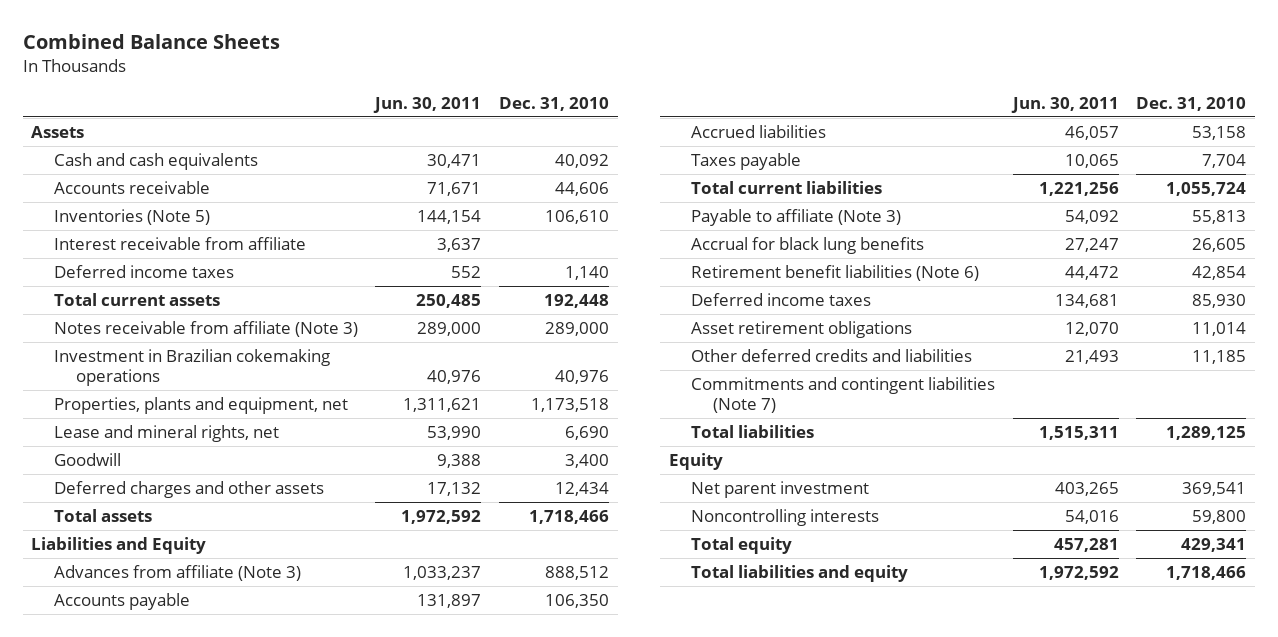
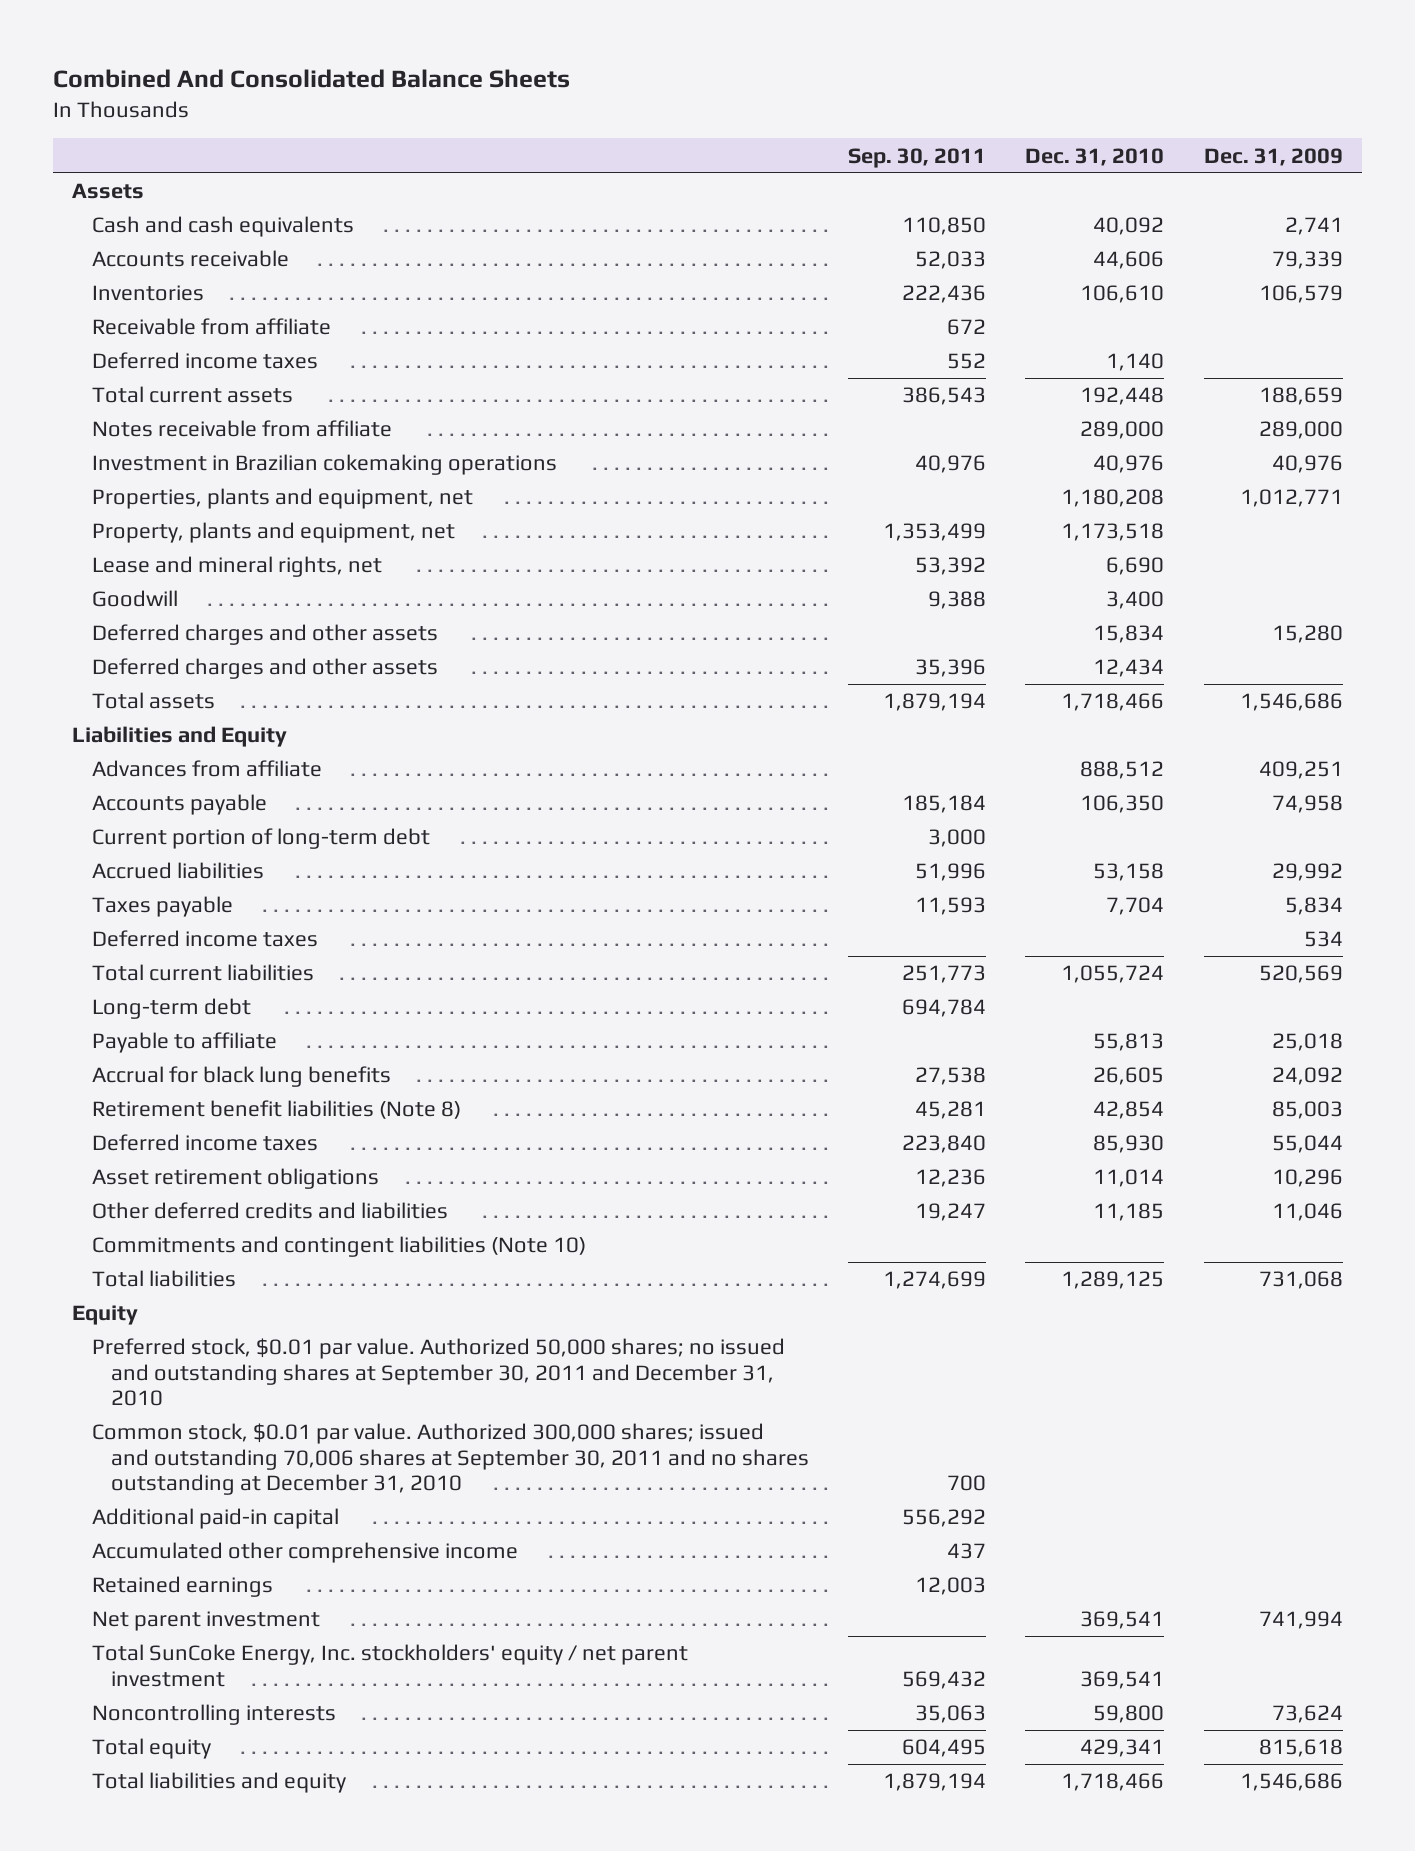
- Combined Balance Sheets
+ Combined And Consolidated Balance Sheets
- | Jun. 30, 2011 | Dec. 31, 2010
+ | Sep. 30, 2011 | Dec. 31, 2010 | Dec. 31, 2009
- Inventories (Note 5) | 144,154 | 106,610
- Interest receivable from affiliate | 3,637 |
+ Inventories | 222,436 | 106,610 | 106,579
+ Receivable from affiliate | 672 | |
- Notes receivable from affiliate (Note 3) | 289,000 | 289,000
+ Notes receivable from affiliate | | 289,000 | 289,000
- Properties, plants and equipment, net | 1,311,621 | 1,173,518
+ Properties, plants and equipment, net | | 1,180,208 | 1,012,771
+ Property, plants and equipment, net | 1,353,499 | 1,173,518 |
+ Deferred charges and other assets | | 15,834 | 15,280
- Advances from affiliate (Note 3) | 1,033,237 | 888,512
+ Advances from affiliate | | 888,512 | 409,251
+ Current portion of long-term debt | 3,000 | |
+ Deferred income taxes | | | 534
- Payable to affiliate (Note 3) | 54,092 | 55,813
+ Long-term debt | 694,784 | |
+ Payable to affiliate | | 55,813 | 25,018
- Retirement benefit liabilities (Note 6) | 44,472 | 42,854
+ Retirement benefit liabilities (Note 8) | 45,281 | 42,854 | 85,003
- Commitments and contingent liabilities (Note 7)
+ Commitments and contingent liabilities (Note 10)
+ Preferred stock, $0.01 par value. Authorized 50,000 shares; no issued and outstanding shares at September 30, 2011 and December 31, 2010
+ Common stock, $0.01 par value. Authorized 300,000 shares; issued and outstanding 70,006 shares at September 30, 2011 and no shares outstanding at December 31, 2010 | 700 | |
+ Additional paid-in capital | 556,292 | |
+ Accumulated other comprehensive income | 437 | |
+ Retained earnings | 12,003 | |
+ Total SunCoke Energy, Inc. stockholders' equity / net parent investment | 569,432 | 369,541 |

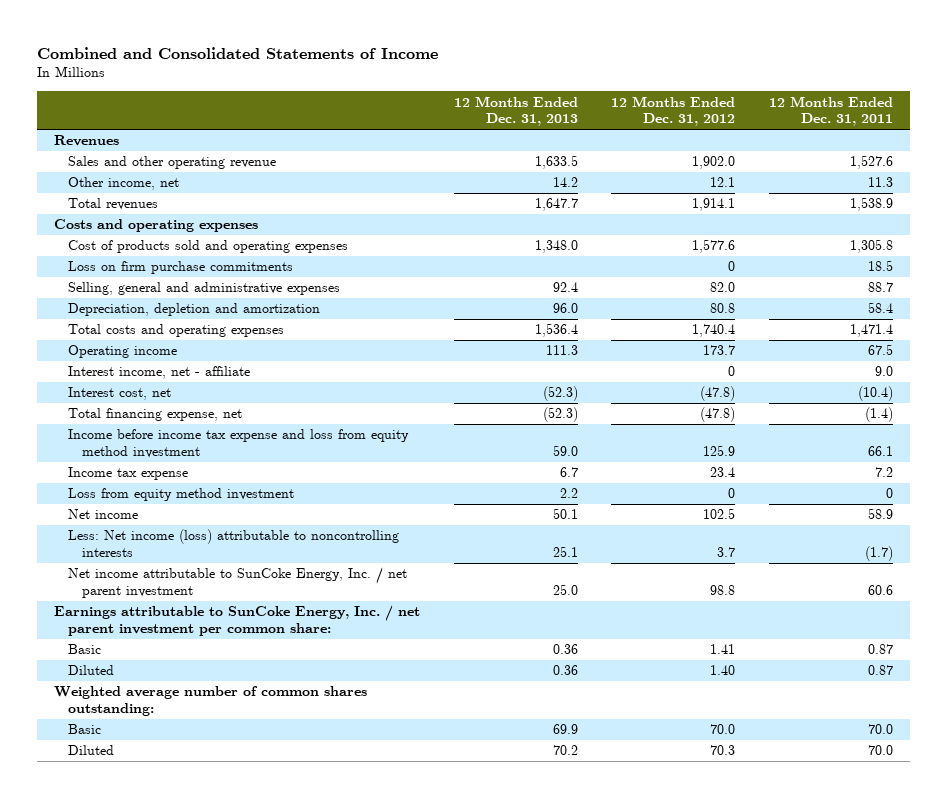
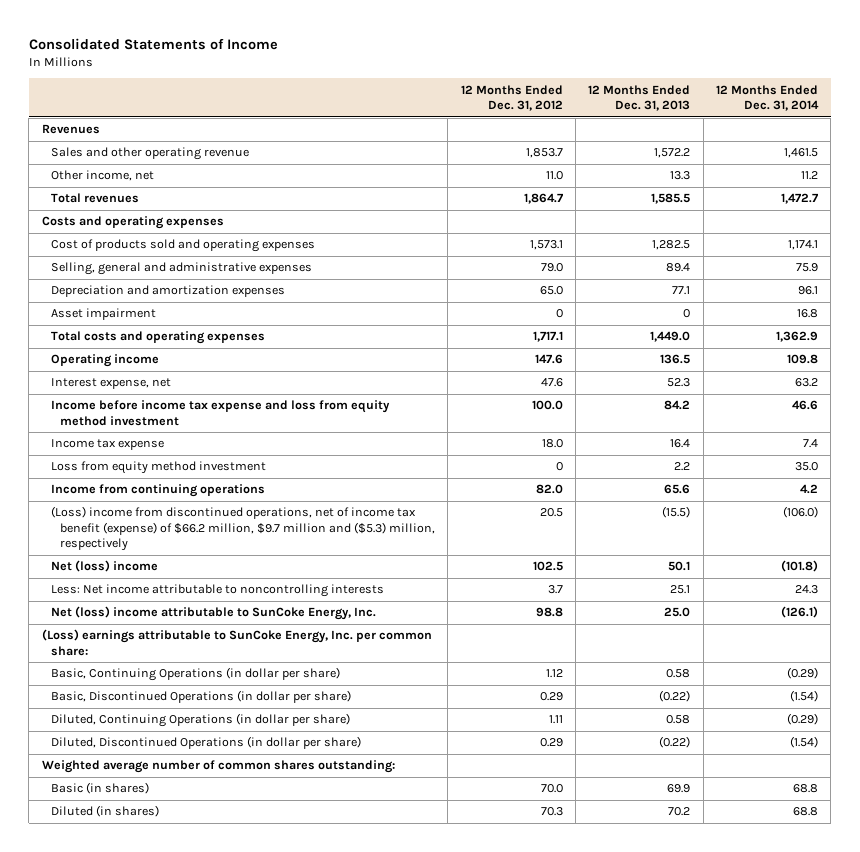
- Combined and Consolidated Statements of Income
+ Consolidated Statements of Income
- | 12 Months Ended Dec. 31, 2013 | 12 Months Ended Dec. 31, 2012 | 12 Months Ended Dec. 31, 2011
+ | 12 Months Ended Dec. 31, 2012 | 12 Months Ended Dec. 31, 2013 | 12 Months Ended Dec. 31, 2014
- Sales and other operating revenue | 1,633.5 | 1,902.0 | 1,527.6
- Other income, net | 14.2 | 12.1 | 11.3
- Total revenues | 1,647.7 | 1,914.1 | 1,538.9
+ Sales and other operating revenue | 1,853.7 | 1,572.2 | 1,461.5
+ Other income, net | 11.0 | 13.3 | 11.2
+ Total revenues | 1,864.7 | 1,585.5 | 1,472.7
- Cost of products sold and operating expenses | 1,348.0 | 1,577.6 | 1,305.8
- Loss on firm purchase commitments | | 0 | 18.5
- Selling, general and administrative expenses | 92.4 | 82.0 | 88.7
- Depreciation, depletion and amortization | 96.0 | 80.8 | 58.4
- Total costs and operating expenses | 1,536.4 | 1,740.4 | 1,471.4
- Operating income | 111.3 | 173.7 | 67.5
- Interest income, net - affiliate | | 0 | 9.0
- Interest cost, net | (52.3) | (47.8) | (10.4)
- Total financing expense, net | (52.3) | (47.8) | (1.4)
- Income before income tax expense and loss from equity method investment | 59.0 | 125.9 | 66.1
- Income tax expense | 6.7 | 23.4 | 7.2
+ Cost of products sold and operating expenses | 1,573.1 | 1,282.5 | 1,174.1
+ Selling, general and administrative expenses | 79.0 | 89.4 | 75.9
+ Depreciation and amortization expenses | 65.0 | 77.1 | 96.1
+ Asset impairment | 0 | 0 | 16.8
+ Total costs and operating expenses | 1,717.1 | 1,449.0 | 1,362.9
+ Operating income | 147.6 | 136.5 | 109.8
+ Interest expense, net | 47.6 | 52.3 | 63.2
+ Income before income tax expense and loss from equity method investment | 100.0 | 84.2 | 46.6
+ Income tax expense | 18.0 | 16.4 | 7.4
- Net income | 50.1 | 102.5 | 58.9
- Less: Net income (loss) attributable to noncontrolling interests | 25.1 | 3.7 | (1.7)
- Net income attributable to SunCoke Energy, Inc. / net parent investment | 25.0 | 98.8 | 60.6
- Earnings attributable to SunCoke Energy, Inc. / net parent investment per common share:
- Basic | 0.36 | 1.41 | 0.87
- Diluted | 0.36 | 1.40 | 0.87
+ Income from continuing operations | 82.0 | 65.6 | 4.2
+ (Loss) income from discontinued operations, net of income tax benefit (expense) of $66.2 million, $9.7 million and ($5.3) million, respectively | 20.5 | (15.5) | (106.0)
+ Net (loss) income | 102.5 | 50.1 | (101.8)
+ Less: Net income attributable to noncontrolling interests | 3.7 | 25.1 | 24.3
+ Net (loss) income attributable to SunCoke Energy, Inc. | 98.8 | 25.0 | (126.1)
+ (Loss) earnings attributable to SunCoke Energy, Inc. per common share:
+ Basic, Continuing Operations (in dollar per share) | 1.12 | 0.58 | (0.29)
+ Basic, Discontinued Operations (in dollar per share) | 0.29 | (0.22) | (1.54)
+ Diluted, Continuing Operations (in dollar per share) | 1.11 | 0.58 | (0.29)
+ Diluted, Discontinued Operations (in dollar per share) | 0.29 | (0.22) | (1.54)
- Basic | 69.9 | 70.0 | 70.0
- Diluted | 70.2 | 70.3 | 70.0
+ Basic (in shares) | 70.0 | 69.9 | 68.8
+ Diluted (in shares) | 70.3 | 70.2 | 68.8

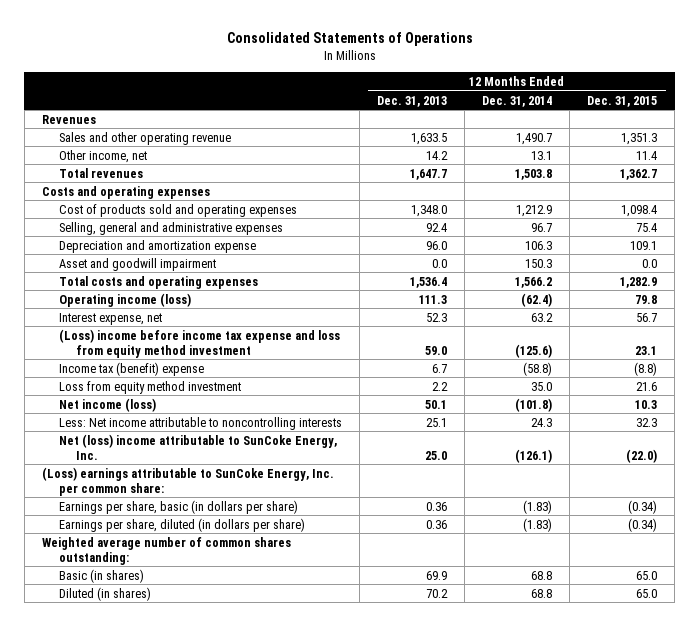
- Consolidated Statements of Income
+ Consolidated Statements of Operations
- | 12 Months Ended Dec. 31, 2012 | 12 Months Ended Dec. 31, 2013 | 12 Months Ended Dec. 31, 2014
+ | 12 Months Ended Dec. 31, 2013 | 12 Months Ended Dec. 31, 2014 | 12 Months Ended Dec. 31, 2015
- Sales and other operating revenue | 1,853.7 | 1,572.2 | 1,461.5
- Other income, net | 11.0 | 13.3 | 11.2
- Total revenues | 1,864.7 | 1,585.5 | 1,472.7
+ Sales and other operating revenue | 1,633.5 | 1,490.7 | 1,351.3
+ Other income, net | 14.2 | 13.1 | 11.4
+ Total revenues | 1,647.7 | 1,503.8 | 1,362.7
- Cost of products sold and operating expenses | 1,573.1 | 1,282.5 | 1,174.1
- Selling, general and administrative expenses | 79.0 | 89.4 | 75.9
- Depreciation and amortization expenses | 65.0 | 77.1 | 96.1
- Asset impairment | 0 | 0 | 16.8
- Total costs and operating expenses | 1,717.1 | 1,449.0 | 1,362.9
- Operating income | 147.6 | 136.5 | 109.8
+ Cost of products sold and operating expenses | 1,348.0 | 1,212.9 | 1,098.4
+ Selling, general and administrative expenses | 92.4 | 96.7 | 75.4
+ Depreciation and amortization expense | 96.0 | 106.3 | 109.1
+ Asset and goodwill impairment | 0.0 | 150.3 | 0.0
+ Total costs and operating expenses | 1,536.4 | 1,566.2 | 1,282.9
+ Operating income (loss) | 111.3 | (62.4) | 79.8
- Income before income tax expense and loss from equity method investment | 100.0 | 84.2 | 46.6
- Income tax expense | 18.0 | 16.4 | 7.4
+ (Loss) income before income tax expense and loss from equity method investment | 59.0 | (125.6) | 23.1
+ Income tax (benefit) expense | 6.7 | (58.8) | (8.8)
- Income from continuing operations | 82.0 | 65.6 | 4.2
- (Loss) income from discontinued operations, net of income tax benefit (expense) of $66.2 million, $9.7 million and ($5.3) million, respectively | 20.5 | (15.5) | (106.0)
- Net (loss) income | 102.5 | 50.1 | (101.8)
+ Net income (loss) | 50.1 | (101.8) | 10.3
- Basic, Continuing Operations (in dollar per share) | 1.12 | 0.58 | (0.29)
- Basic, Discontinued Operations (in dollar per share) | 0.29 | (0.22) | (1.54)
- Diluted, Continuing Operations (in dollar per share) | 1.11 | 0.58 | (0.29)
- Diluted, Discontinued Operations (in dollar per share) | 0.29 | (0.22) | (1.54)
+ Earnings per share, basic (in dollars per share) | 0.36 | (1.83) | (0.34)
+ Earnings per share, diluted (in dollars per share) | 0.36 | (1.83) | (0.34)

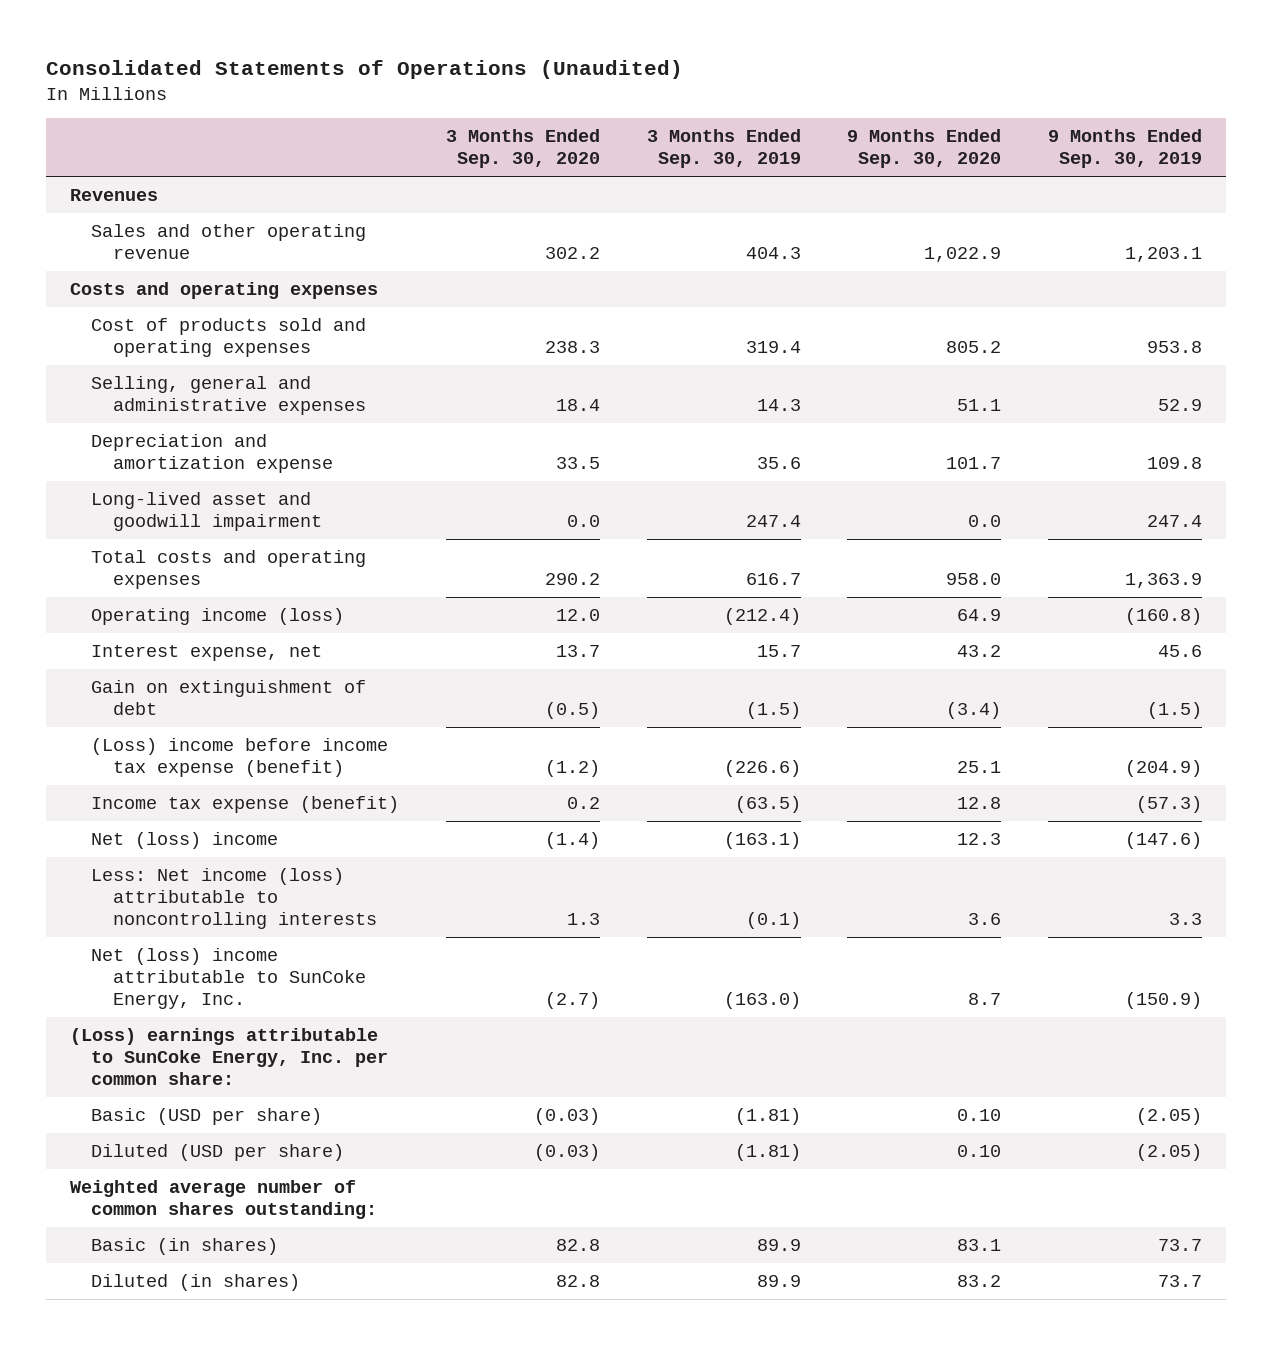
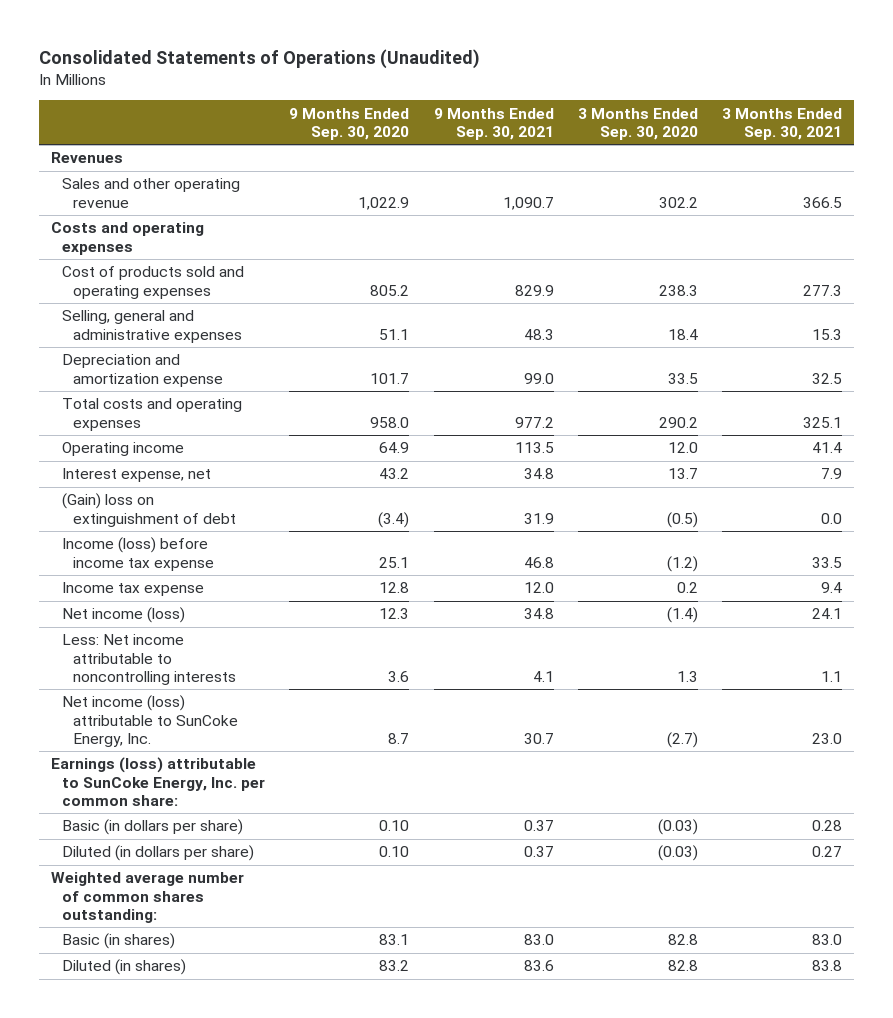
- | 3 Months Ended Sep. 30, 2020 | 3 Months Ended Sep. 30, 2019 | 9 Months Ended Sep. 30, 2020 | 9 Months Ended Sep. 30, 2019
+ | 9 Months Ended Sep. 30, 2020 | 9 Months Ended Sep. 30, 2021 | 3 Months Ended Sep. 30, 2020 | 3 Months Ended Sep. 30, 2021
- Long-lived asset and goodwill impairment | 0.0 | 247.4 | 0.0 | 247.4
- Operating income (loss) | 12.0 | (212.4) | 64.9 | (160.8)
+ Operating income | 64.9 | 113.5 | 12.0 | 41.4
- Gain on extinguishment of debt | (0.5) | (1.5) | (3.4) | (1.5)
- (Loss) income before income tax expense (benefit) | (1.2) | (226.6) | 25.1 | (204.9)
- Income tax expense (benefit) | 0.2 | (63.5) | 12.8 | (57.3)
- Net (loss) income | (1.4) | (163.1) | 12.3 | (147.6)
- Less: Net income (loss) attributable to noncontrolling interests | 1.3 | (0.1) | 3.6 | 3.3
- Net (loss) income attributable to SunCoke Energy, Inc. | (2.7) | (163.0) | 8.7 | (150.9)
- (Loss) earnings attributable to SunCoke Energy, Inc. per common share:
- Basic (USD per share) | (0.03) | (1.81) | 0.10 | (2.05)
- Diluted (USD per share) | (0.03) | (1.81) | 0.10 | (2.05)
+ (Gain) loss on extinguishment of debt | (3.4) | 31.9 | (0.5) | 0.0
+ Income (loss) before income tax expense | 25.1 | 46.8 | (1.2) | 33.5
+ Income tax expense | 12.8 | 12.0 | 0.2 | 9.4
+ Net income (loss) | 12.3 | 34.8 | (1.4) | 24.1
+ Less: Net income attributable to noncontrolling interests | 3.6 | 4.1 | 1.3 | 1.1
+ Net income (loss) attributable to SunCoke Energy, Inc. | 8.7 | 30.7 | (2.7) | 23.0
+ Earnings (loss) attributable to SunCoke Energy, Inc. per common share:
+ Basic (in dollars per share) | 0.10 | 0.37 | (0.03) | 0.28
+ Diluted (in dollars per share) | 0.10 | 0.37 | (0.03) | 0.27

